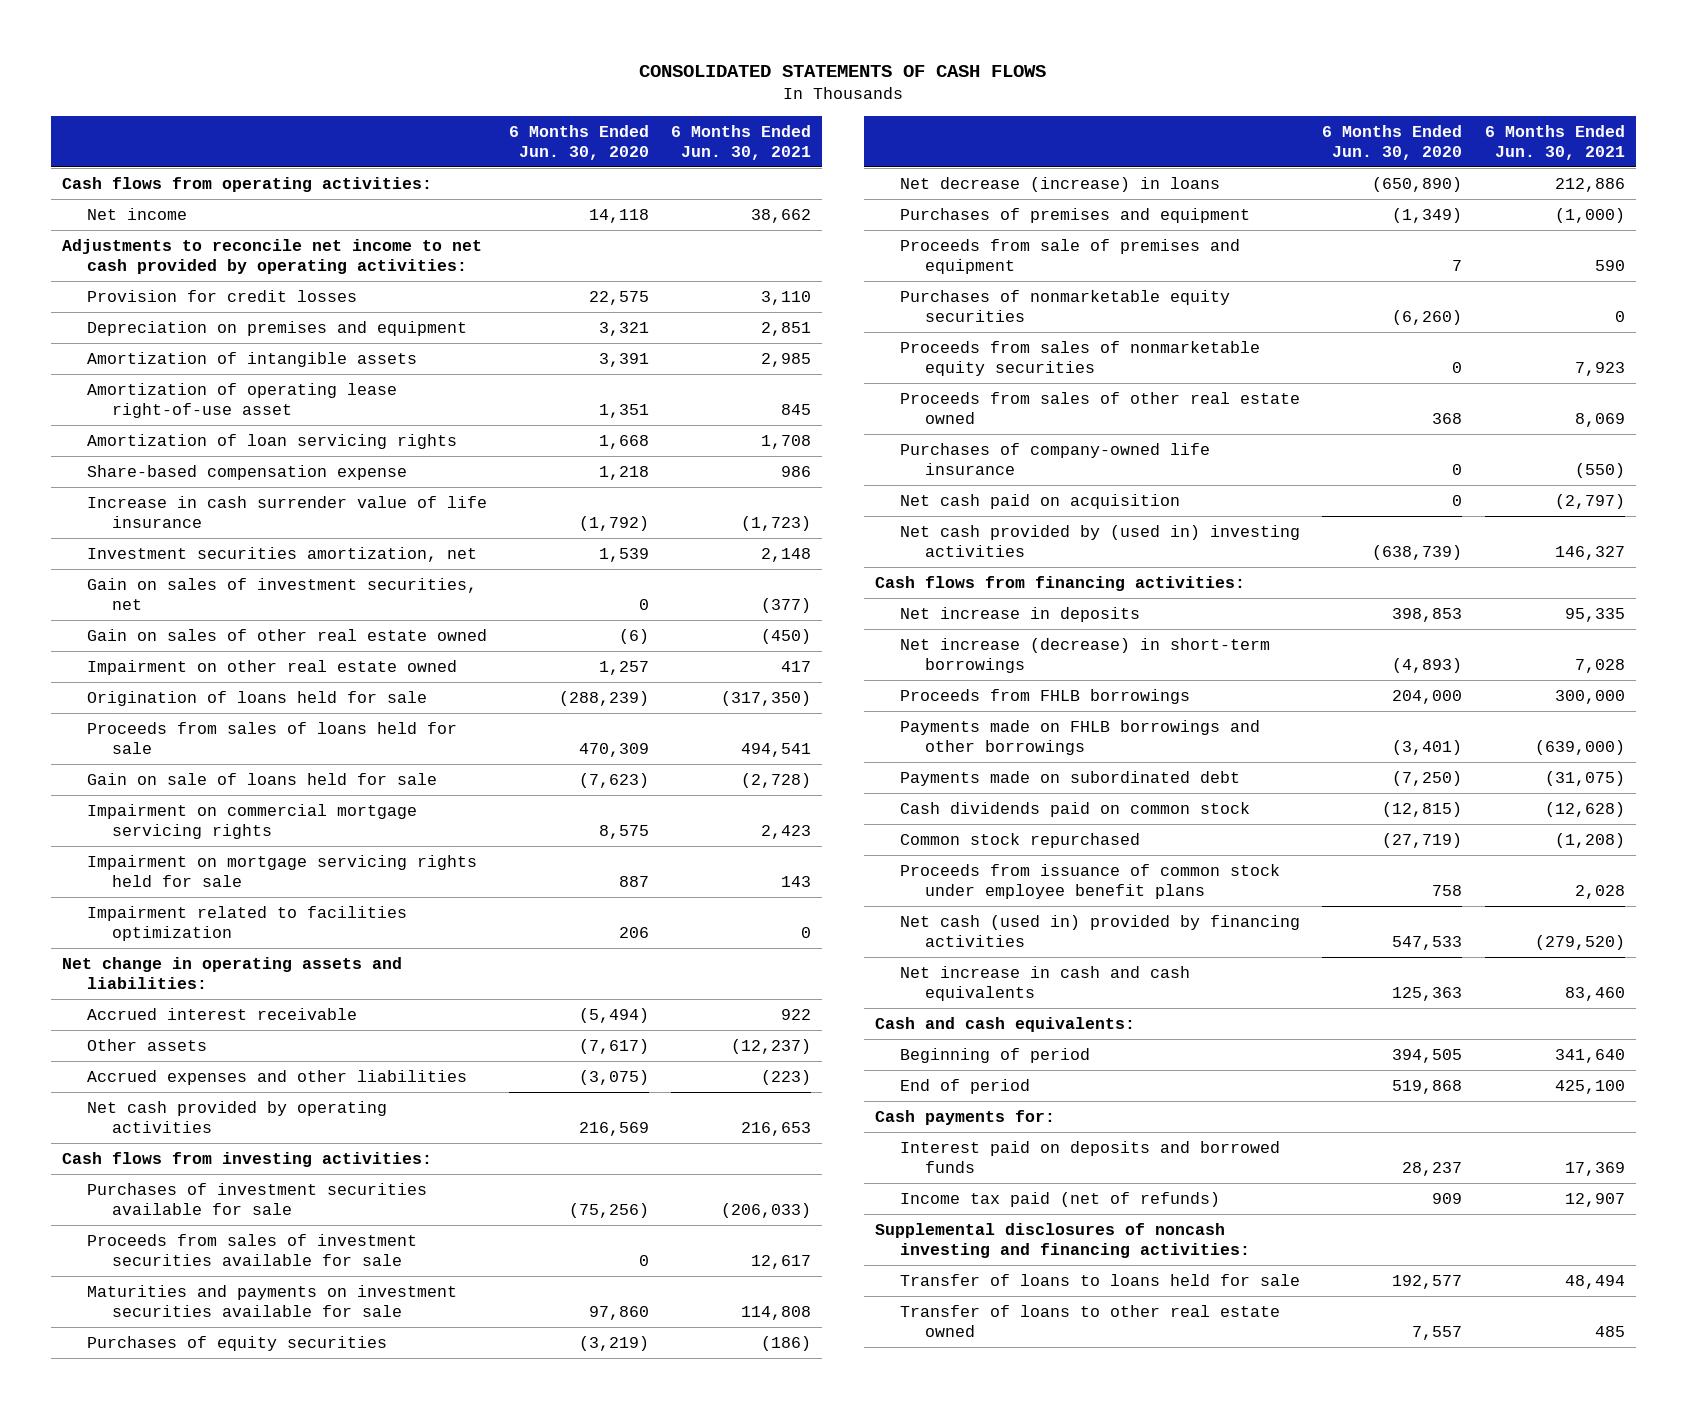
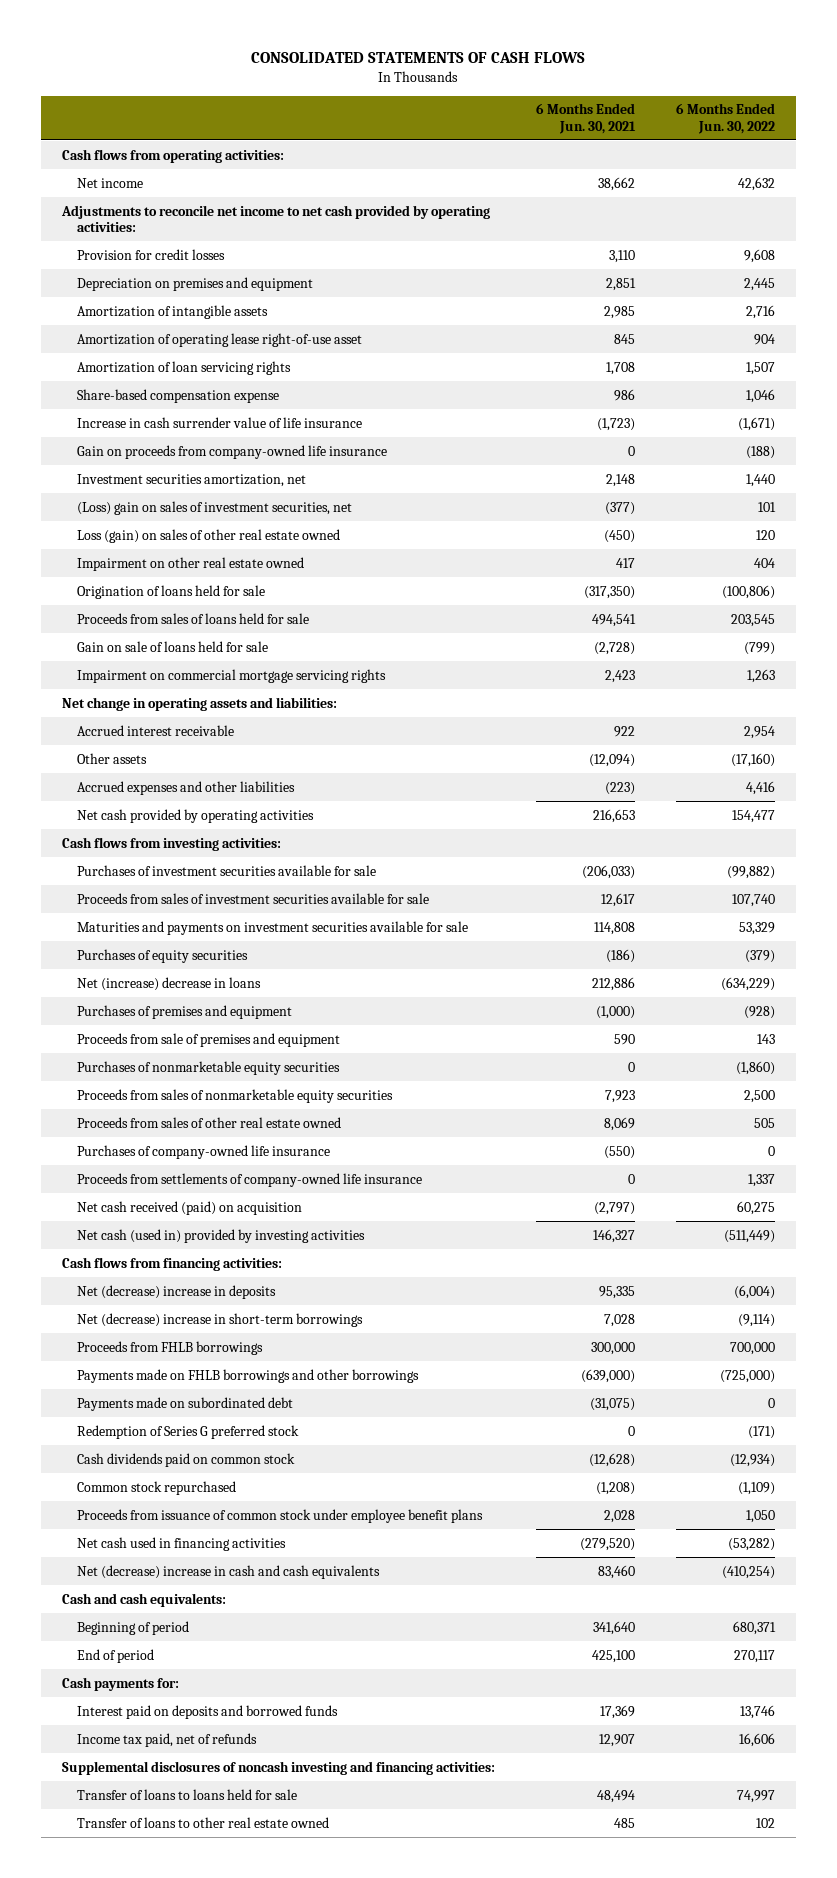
- | 6 Months Ended Jun. 30, 2020 | 6 Months Ended Jun. 30, 2021
+ | 6 Months Ended Jun. 30, 2021 | 6 Months Ended Jun. 30, 2022
+ Gain on proceeds from company-owned life insurance | 0 | (188)
- Gain on sales of investment securities, net | 0 | (377)
- Gain on sales of other real estate owned | (6) | (450)
+ (Loss) gain on sales of investment securities, net | (377) | 101
+ Loss (gain) on sales of other real estate owned | (450) | 120
- Impairment on mortgage servicing rights held for sale | 887 | 143
- Impairment related to facilities optimization | 206 | 0
- Other assets | (7,617) | (12,237)
+ Other assets | (12,094) | (17,160)
- Net decrease (increase) in loans | (650,890) | 212,886
+ Net (increase) decrease in loans | 212,886 | (634,229)
- Net cash paid on acquisition | 0 | (2,797)
- Net cash provided by (used in) investing activities | (638,739) | 146,327
+ Proceeds from settlements of company-owned life insurance | 0 | 1,337
+ Net cash received (paid) on acquisition | (2,797) | 60,275
+ Net cash (used in) provided by investing activities | 146,327 | (511,449)
- Net increase in deposits | 398,853 | 95,335
- Net increase (decrease) in short-term borrowings | (4,893) | 7,028
+ Net (decrease) increase in deposits | 95,335 | (6,004)
+ Net (decrease) increase in short-term borrowings | 7,028 | (9,114)
+ Redemption of Series G preferred stock | 0 | (171)
- Net cash (used in) provided by financing activities | 547,533 | (279,520)
- Net increase in cash and cash equivalents | 125,363 | 83,460
+ Net cash used in financing activities | (279,520) | (53,282)
+ Net (decrease) increase in cash and cash equivalents | 83,460 | (410,254)
- Income tax paid (net of refunds) | 909 | 12,907
+ Income tax paid, net of refunds | 12,907 | 16,606

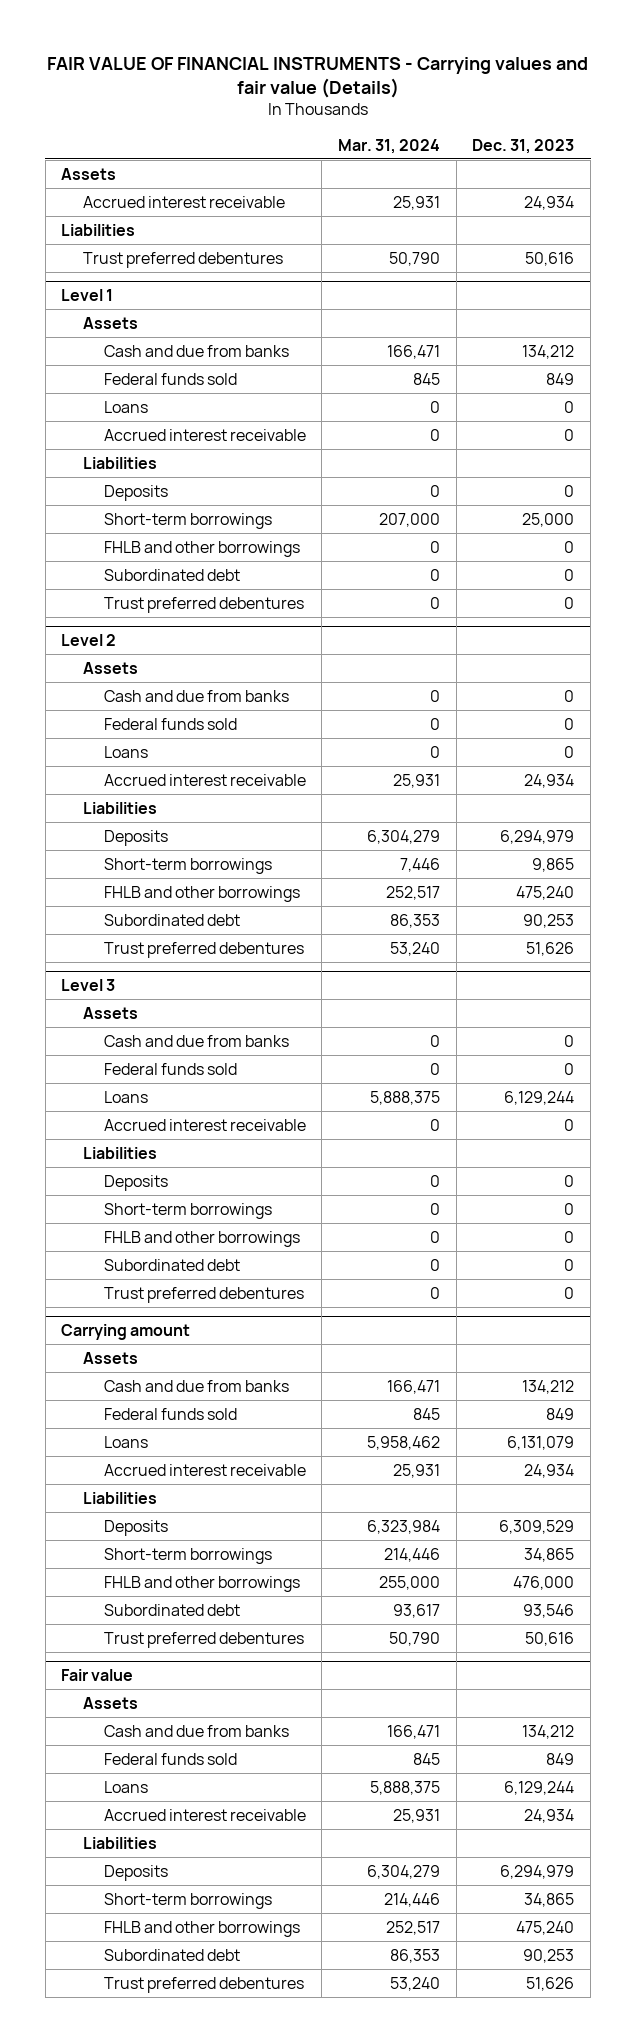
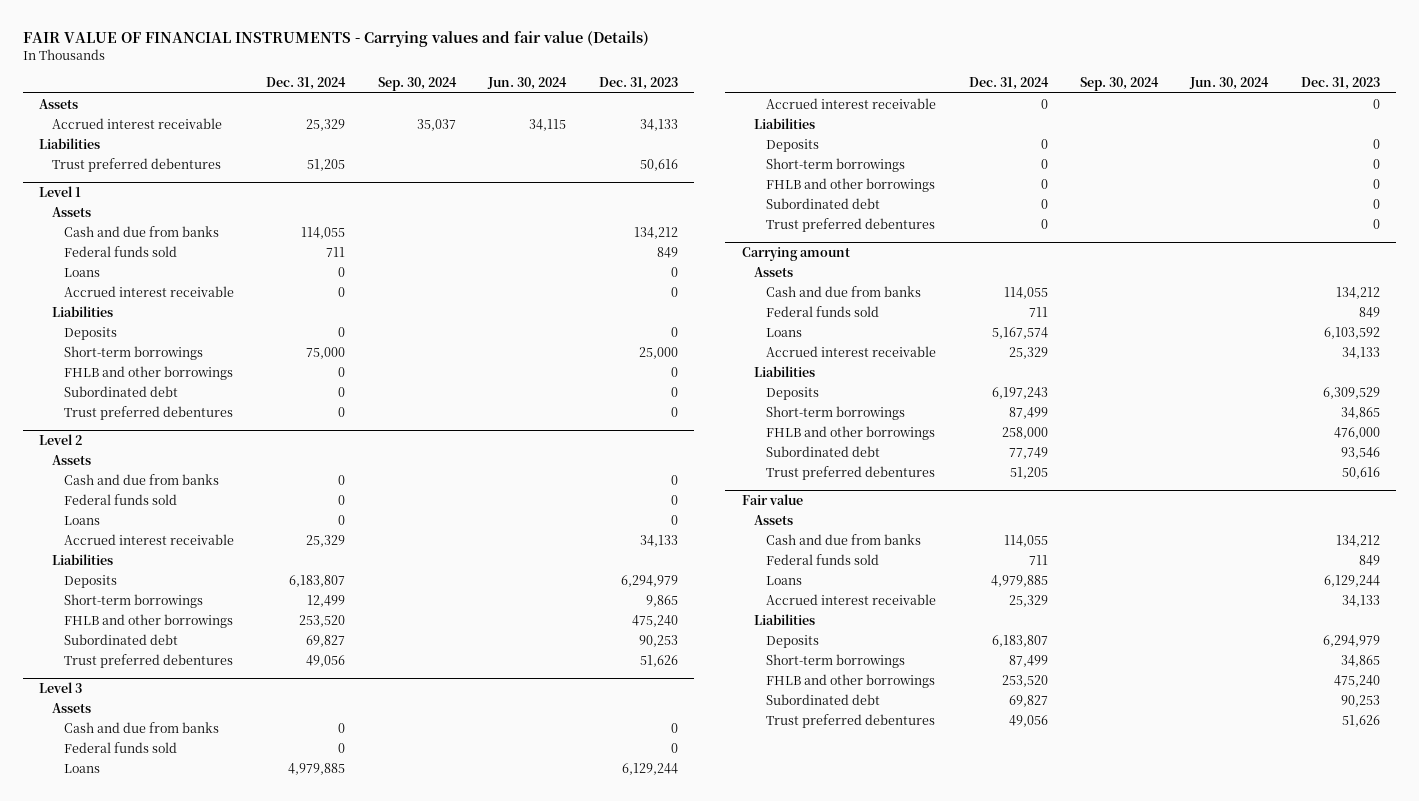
- | Mar. 31, 2024 | Dec. 31, 2023
+ | Dec. 31, 2024 | Sep. 30, 2024 | Jun. 30, 2024 | Dec. 31, 2023
- Accrued interest receivable | 25,931 | 24,934
+ Accrued interest receivable | 25,329 | 35,037 | 34,115 | 34,133
@ Level 2
- Accrued interest receivable | 25,931 | 24,934
+ Accrued interest receivable | 25,329 | | | 34,133
@ Carrying amount
- Loans | 5,958,462 | 6,131,079
- Accrued interest receivable | 25,931 | 24,934
+ Loans | 5,167,574 | | | 6,103,592
+ Accrued interest receivable | 25,329 | | | 34,133
@ Fair value
- Accrued interest receivable | 25,931 | 24,934
+ Accrued interest receivable | 25,329 | | | 34,133

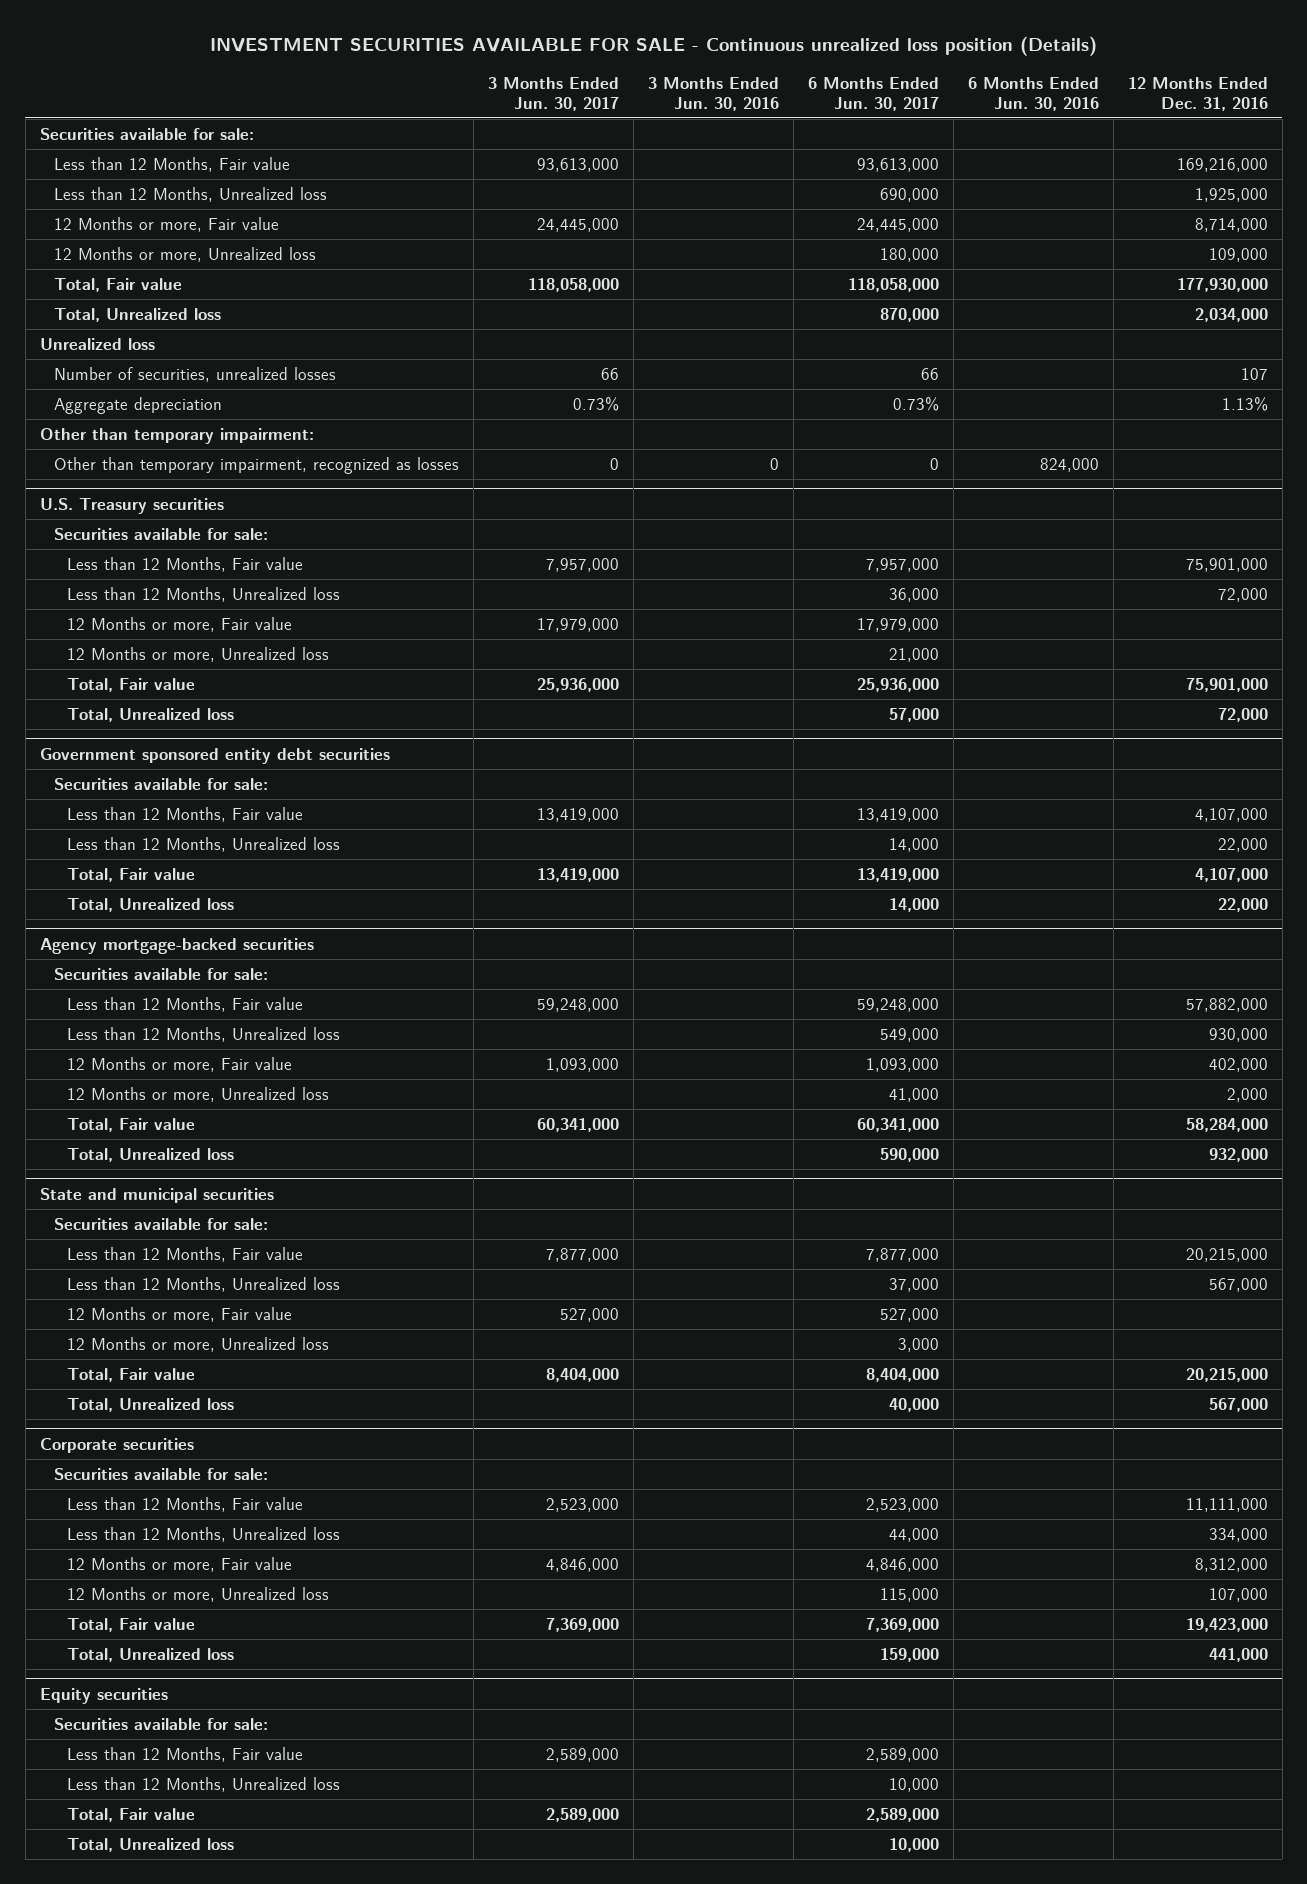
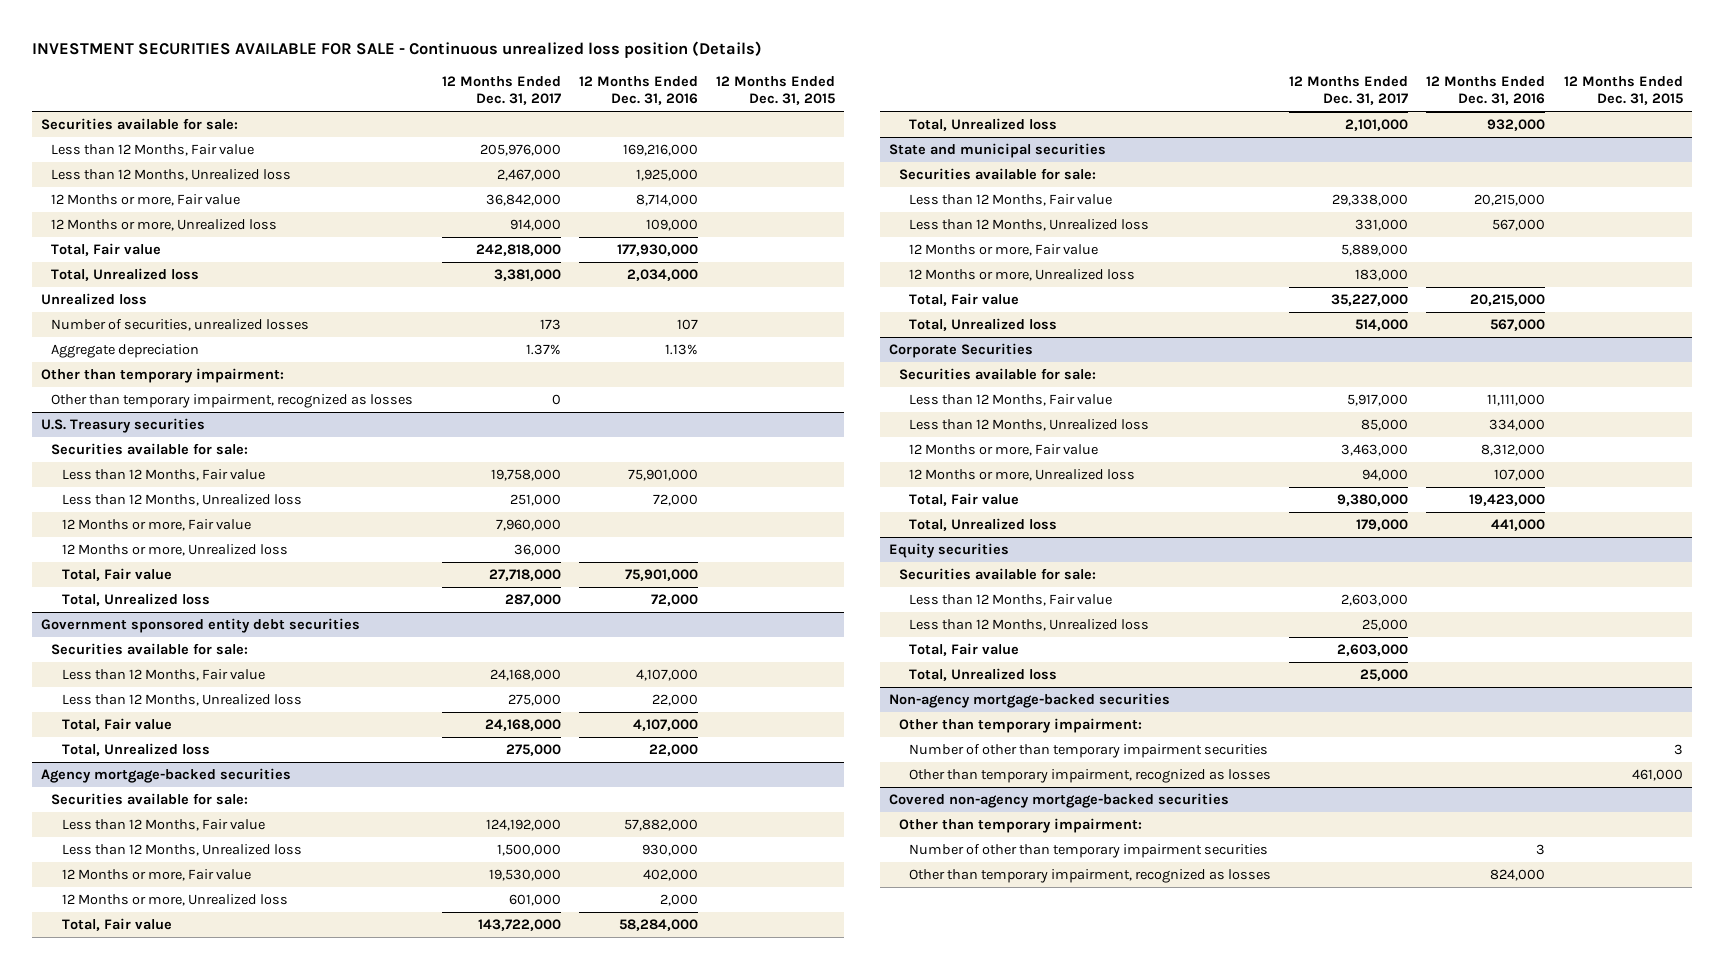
- | 3 Months Ended Jun. 30, 2017 | 3 Months Ended Jun. 30, 2016 | 6 Months Ended Jun. 30, 2017 | 6 Months Ended Jun. 30, 2016 | 12 Months Ended Dec. 31, 2016
+ | 12 Months Ended Dec. 31, 2017 | 12 Months Ended Dec. 31, 2016 | 12 Months Ended Dec. 31, 2015
- Corporate securities
+ Corporate Securities
+ Non-agency mortgage-backed securities
+ Other than temporary impairment:
+ Number of other than temporary impairment securities | | | 3
+ Other than temporary impairment, recognized as losses | | | 461,000
+ Covered non-agency mortgage-backed securities
+ Other than temporary impairment:
+ Number of other than temporary impairment securities | | 3 |
+ Other than temporary impairment, recognized as losses | | 824,000 |

